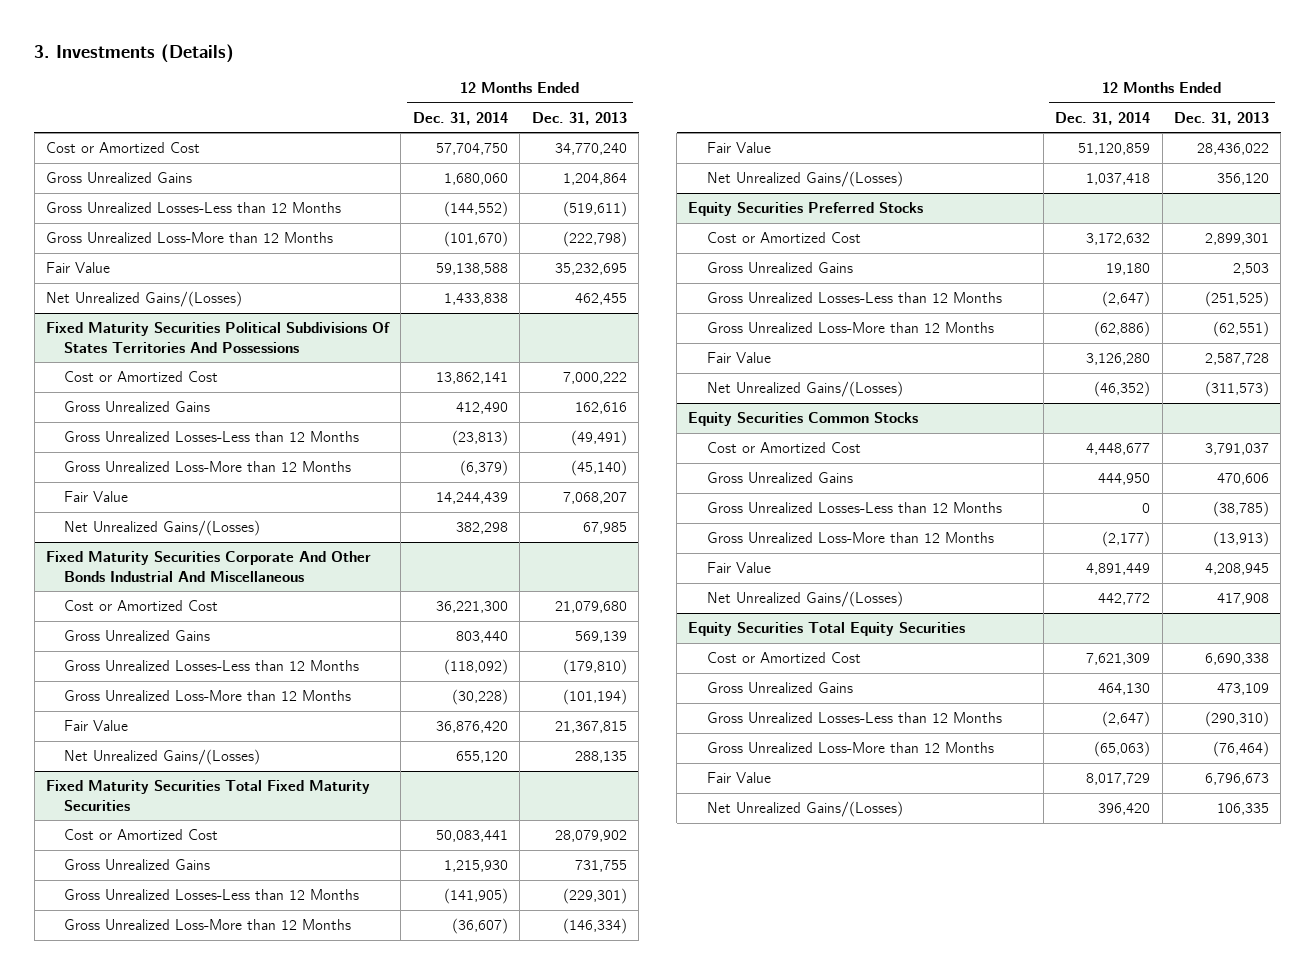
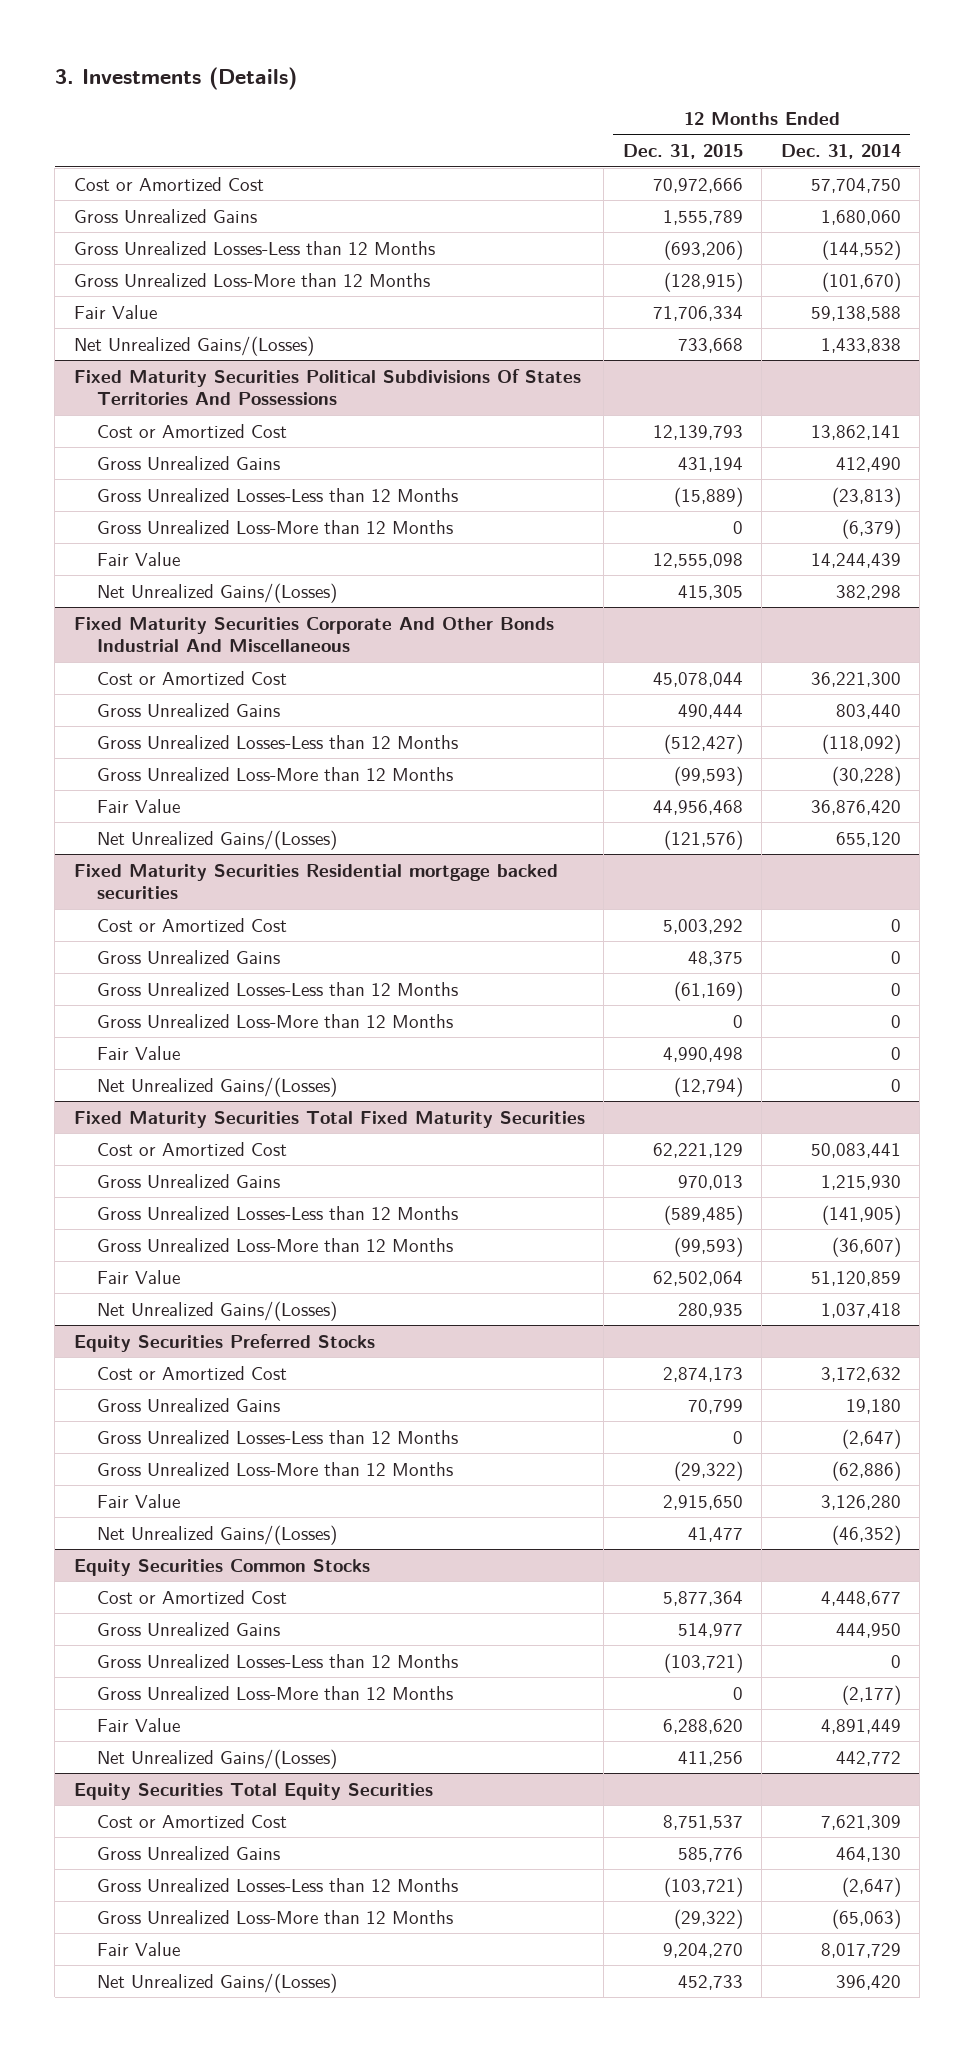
- | 12 Months Ended Dec. 31, 2014 | 12 Months Ended Dec. 31, 2013
+ | 12 Months Ended Dec. 31, 2015 | 12 Months Ended Dec. 31, 2014
+ Fixed Maturity Securities Residential mortgage backed securities
+ Cost or Amortized Cost | 5,003,292 | 0
+ Gross Unrealized Gains | 48,375 | 0
+ Gross Unrealized Losses-Less than 12 Months | (61,169) | 0
+ Gross Unrealized Loss-More than 12 Months | 0 | 0
+ Fair Value | 4,990,498 | 0
+ Net Unrealized Gains/(Losses) | (12,794) | 0

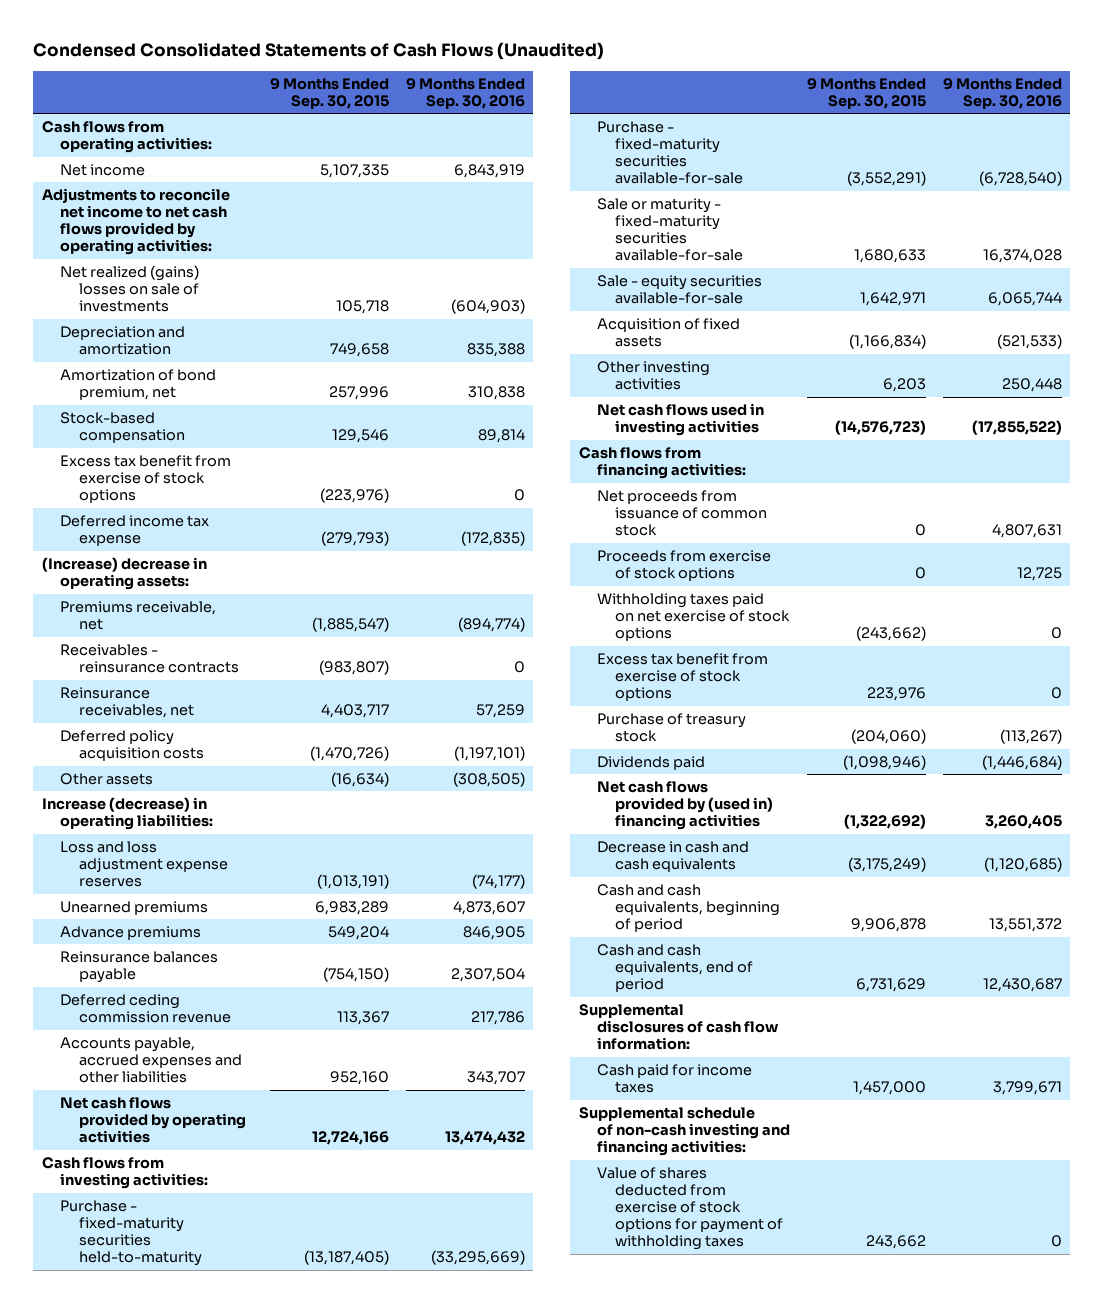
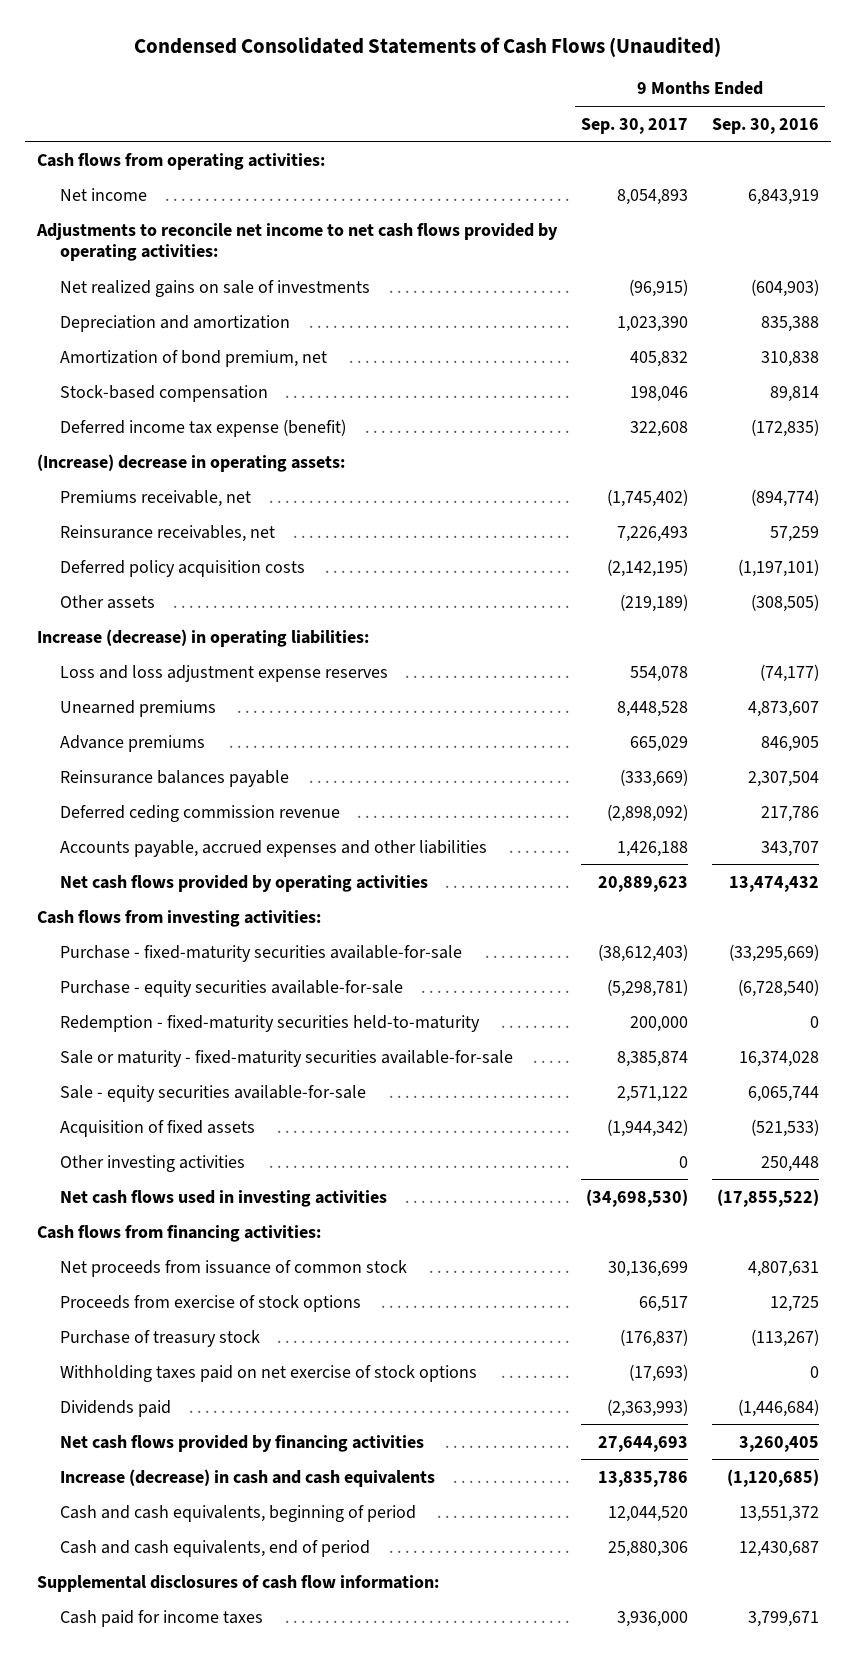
- | 9 Months Ended Sep. 30, 2015 | 9 Months Ended Sep. 30, 2016
+ | 9 Months Ended Sep. 30, 2017 | 9 Months Ended Sep. 30, 2016
- Net realized (gains) losses on sale of investments | 105,718 | (604,903)
+ Net realized gains on sale of investments | (96,915) | (604,903)
- Excess tax benefit from exercise of stock options | (223,976) | 0
- Deferred income tax expense | (279,793) | (172,835)
+ Deferred income tax expense (benefit) | 322,608 | (172,835)
- Receivables - reinsurance contracts | (983,807) | 0
- Purchase - fixed-maturity securities held-to-maturity | (13,187,405) | (33,295,669)
- Purchase - fixed-maturity securities available-for-sale | (3,552,291) | (6,728,540)
+ Purchase - fixed-maturity securities available-for-sale | (38,612,403) | (33,295,669)
+ Purchase - equity securities available-for-sale | (5,298,781) | (6,728,540)
+ Redemption - fixed-maturity securities held-to-maturity | 200,000 | 0
- Excess tax benefit from exercise of stock options | 223,976 | 0
moved down: Withholding taxes paid on net exercise of stock options | (17,693) | 0
- Net cash flows provided by (used in) financing activities | (1,322,692) | 3,260,405
- Decrease in cash and cash equivalents | (3,175,249) | (1,120,685)
+ Net cash flows provided by financing activities | 27,644,693 | 3,260,405
+ Increase (decrease) in cash and cash equivalents | 13,835,786 | (1,120,685)
- Supplemental schedule of non-cash investing and financing activities:
- Value of shares deducted from exercise of stock options for payment of withholding taxes | 243,662 | 0

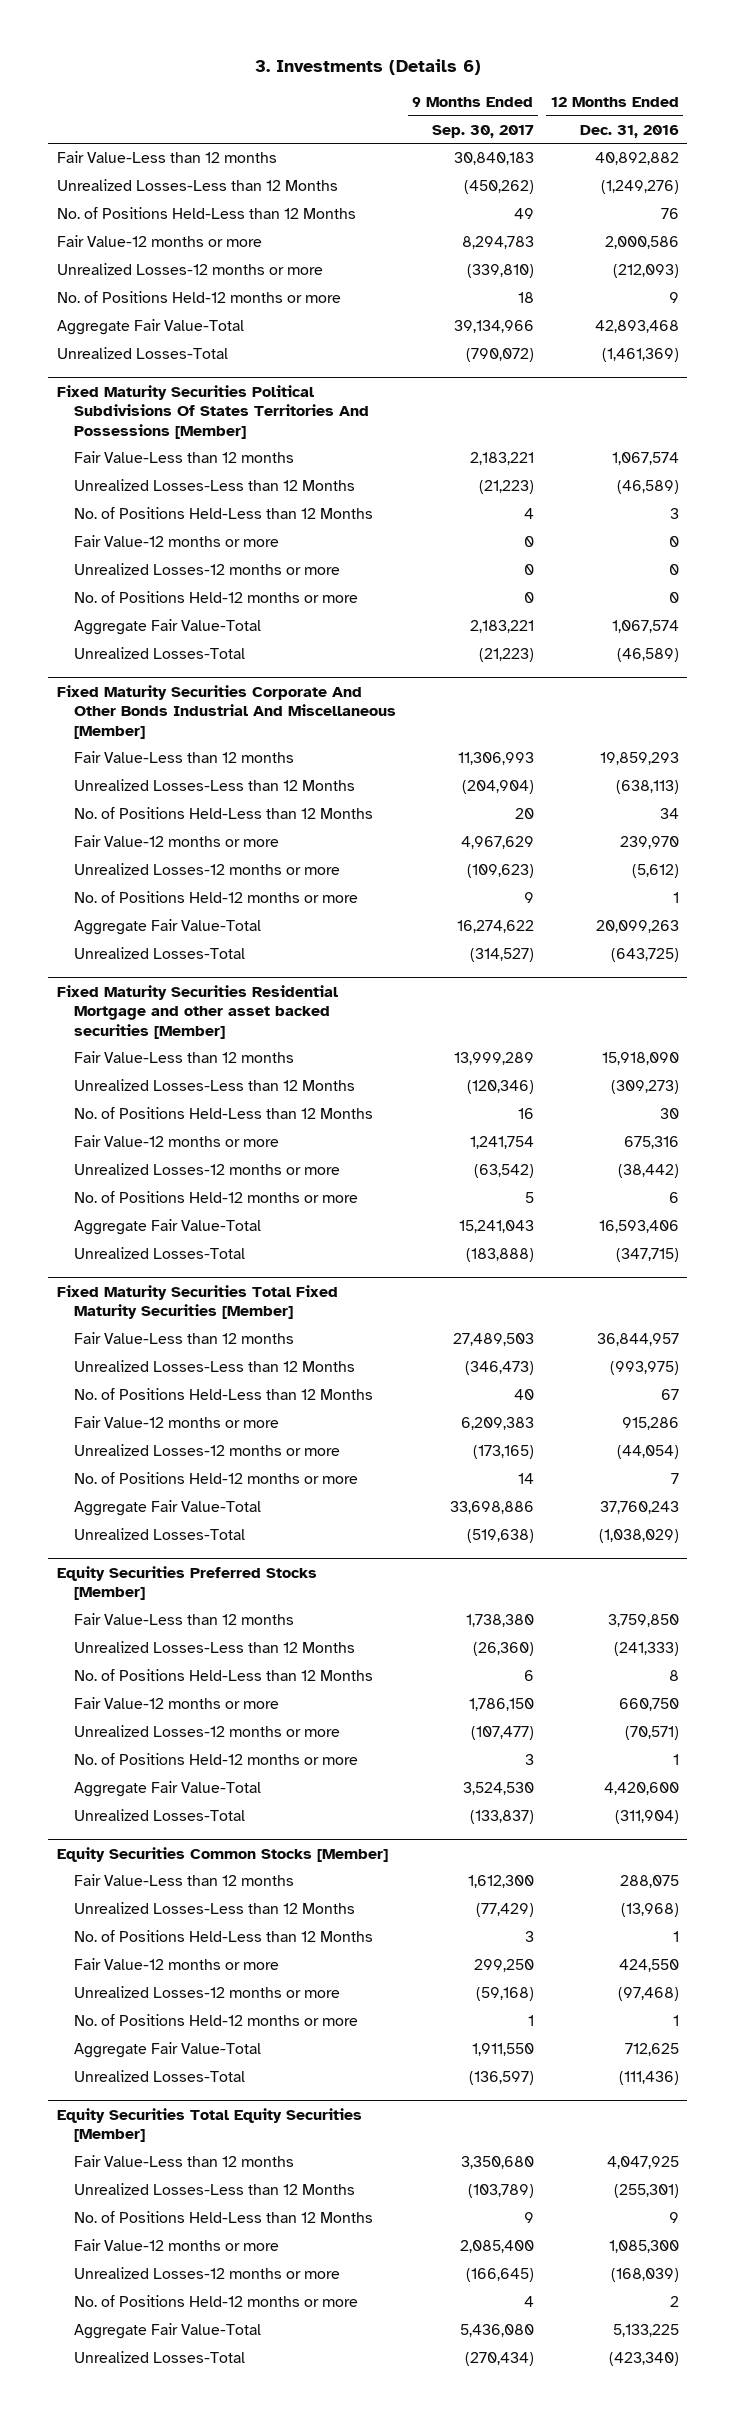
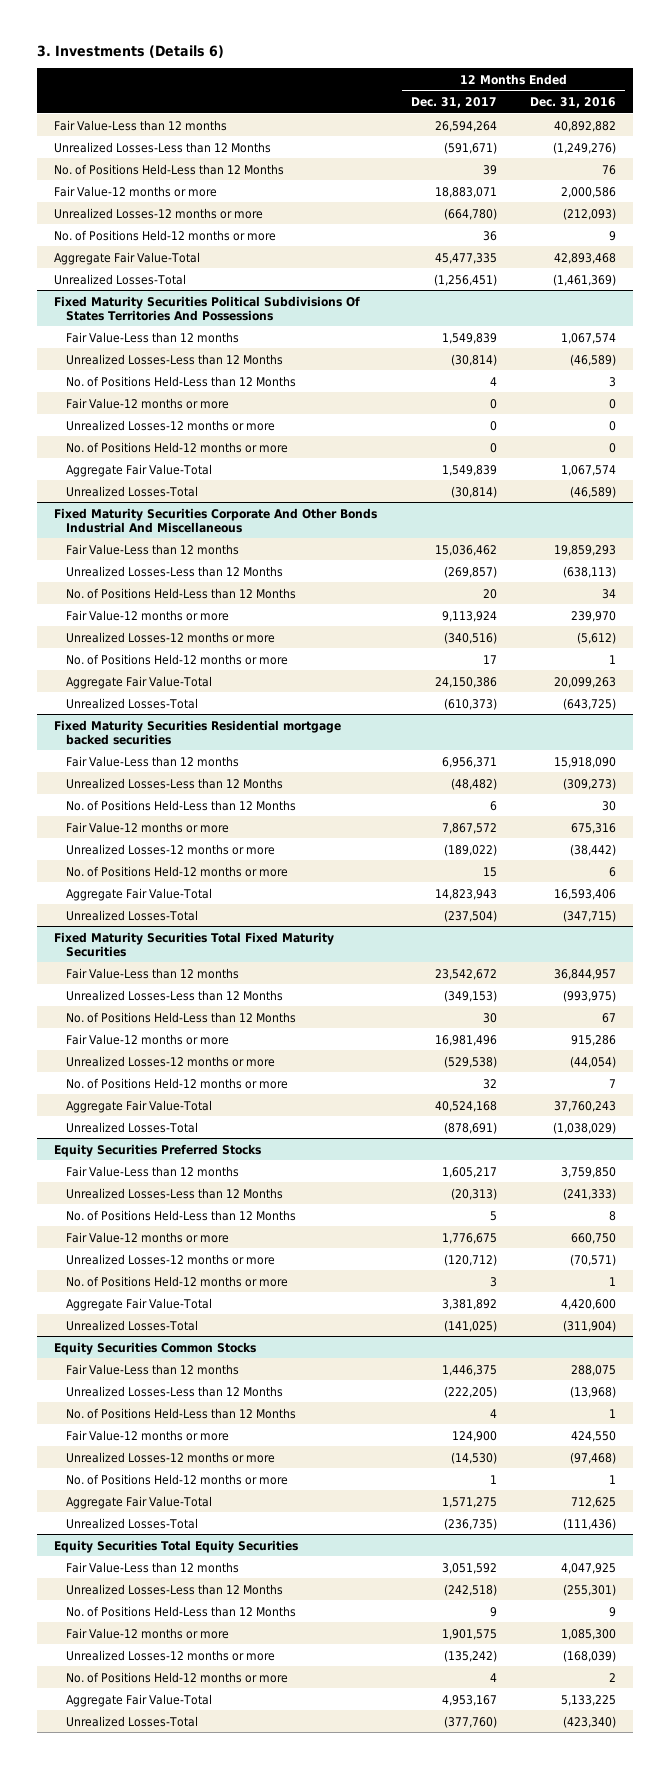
- | 9 Months Ended Sep. 30, 2017 | 12 Months Ended Dec. 31, 2016
+ | 12 Months Ended Dec. 31, 2017 | 12 Months Ended Dec. 31, 2016
- Fixed Maturity Securities Political Subdivisions Of States Territories And Possessions [Member]
+ Fixed Maturity Securities Political Subdivisions Of States Territories And Possessions
- Fixed Maturity Securities Corporate And Other Bonds Industrial And Miscellaneous [Member]
+ Fixed Maturity Securities Corporate And Other Bonds Industrial And Miscellaneous
- Fixed Maturity Securities Residential Mortgage and other asset backed securities [Member]
+ Fixed Maturity Securities Residential mortgage backed securities
- Fixed Maturity Securities Total Fixed Maturity Securities [Member]
+ Fixed Maturity Securities Total Fixed Maturity Securities
- Equity Securities Preferred Stocks [Member]
+ Equity Securities Preferred Stocks
- Equity Securities Common Stocks [Member]
+ Equity Securities Common Stocks
- Equity Securities Total Equity Securities [Member]
+ Equity Securities Total Equity Securities

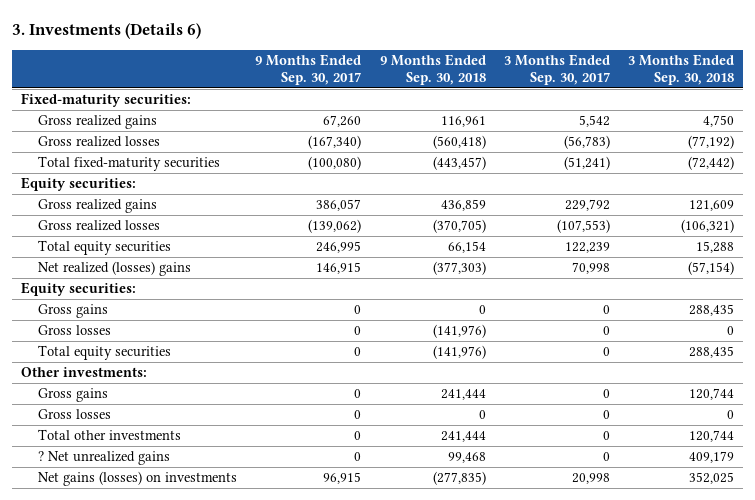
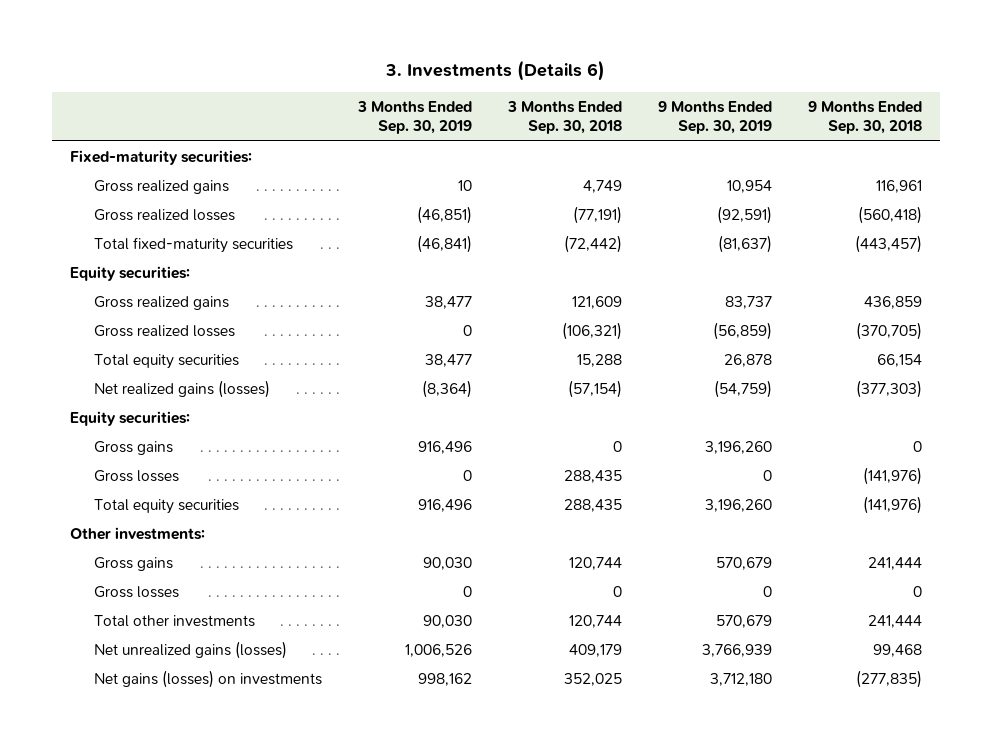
- | 9 Months Ended Sep. 30, 2017 | 9 Months Ended Sep. 30, 2018 | 3 Months Ended Sep. 30, 2017 | 3 Months Ended Sep. 30, 2018
+ | 3 Months Ended Sep. 30, 2019 | 3 Months Ended Sep. 30, 2018 | 9 Months Ended Sep. 30, 2019 | 9 Months Ended Sep. 30, 2018
- Gross realized gains | 67,260 | 116,961 | 5,542 | 4,750
- Gross realized losses | (167,340) | (560,418) | (56,783) | (77,192)
+ Gross realized gains | 10 | 4,749 | 10,954 | 116,961
+ Gross realized losses | (46,851) | (77,191) | (92,591) | (560,418)
- Net realized (losses) gains | 146,915 | (377,303) | 70,998 | (57,154)
+ Net realized gains (losses) | (8,364) | (57,154) | (54,759) | (377,303)
- Gross gains | 0 | 0 | 0 | 288,435
- Gross losses | 0 | (141,976) | 0 | 0
+ Gross gains | 916,496 | 0 | 3,196,260 | 0
+ Gross losses | 0 | 288,435 | 0 | (141,976)
- ? Net unrealized gains | 0 | 99,468 | 0 | 409,179
+ Net unrealized gains (losses) | 1,006,526 | 409,179 | 3,766,939 | 99,468

